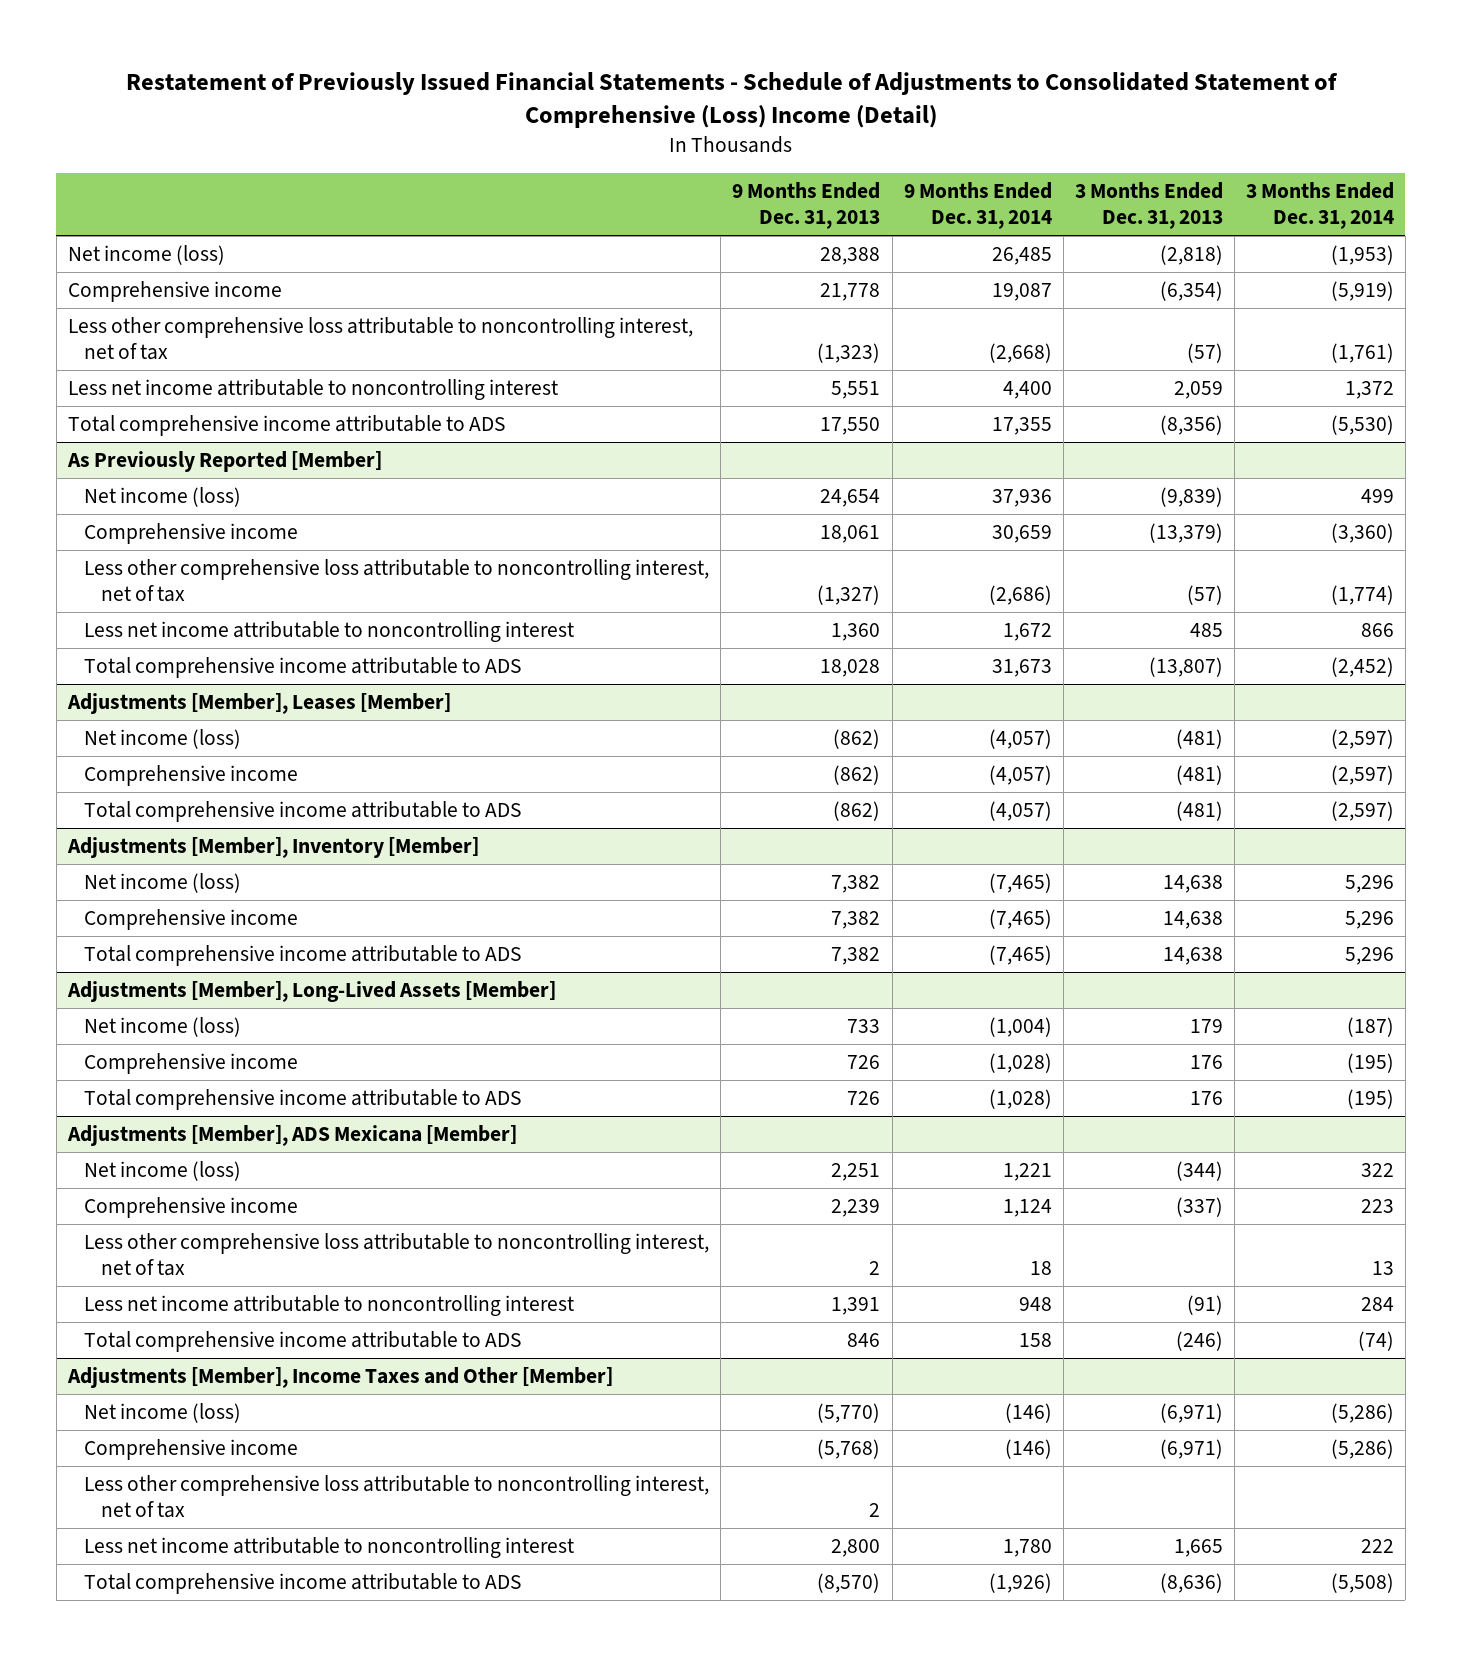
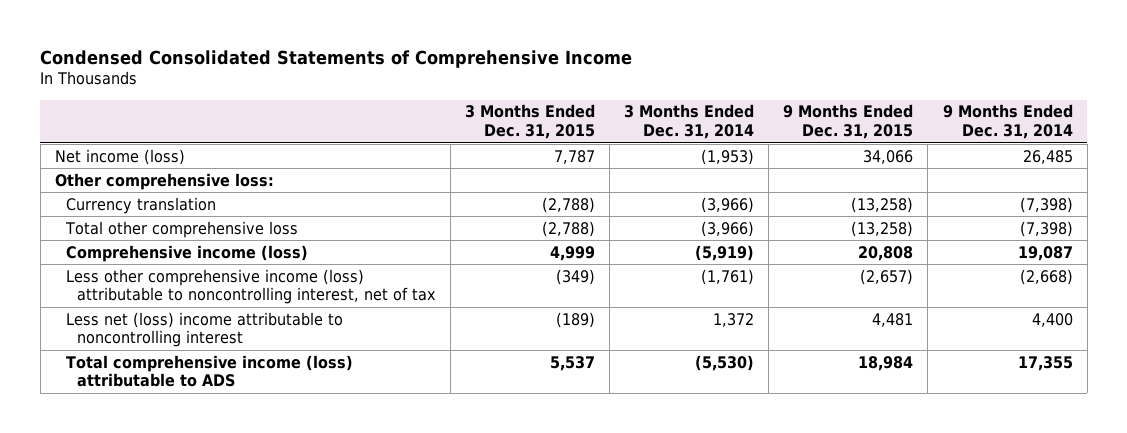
- Restatement of Previously Issued Financial Statements - Schedule of Adjustments to Consolidated Statement of Comprehensive (Loss) Income (Detail)
+ Condensed Consolidated Statements of Comprehensive Income
- | 9 Months Ended Dec. 31, 2013 | 9 Months Ended Dec. 31, 2014 | 3 Months Ended Dec. 31, 2013 | 3 Months Ended Dec. 31, 2014
+ | 3 Months Ended Dec. 31, 2015 | 3 Months Ended Dec. 31, 2014 | 9 Months Ended Dec. 31, 2015 | 9 Months Ended Dec. 31, 2014
- Comprehensive income | 21,778 | 19,087 | (6,354) | (5,919)
- Less other comprehensive loss attributable to noncontrolling interest, net of tax | (1,323) | (2,668) | (57) | (1,761)
- Less net income attributable to noncontrolling interest | 5,551 | 4,400 | 2,059 | 1,372
- Total comprehensive income attributable to ADS | 17,550 | 17,355 | (8,356) | (5,530)
- As Previously Reported [Member]
- Net income (loss) | 24,654 | 37,936 | (9,839) | 499
- Comprehensive income | 18,061 | 30,659 | (13,379) | (3,360)
- Less other comprehensive loss attributable to noncontrolling interest, net of tax | (1,327) | (2,686) | (57) | (1,774)
- Less net income attributable to noncontrolling interest | 1,360 | 1,672 | 485 | 866
- Total comprehensive income attributable to ADS | 18,028 | 31,673 | (13,807) | (2,452)
- Adjustments [Member], Leases [Member]
- Net income (loss) | (862) | (4,057) | (481) | (2,597)
- Comprehensive income | (862) | (4,057) | (481) | (2,597)
- Total comprehensive income attributable to ADS | (862) | (4,057) | (481) | (2,597)
- Adjustments [Member], Inventory [Member]
- Net income (loss) | 7,382 | (7,465) | 14,638 | 5,296
- Comprehensive income | 7,382 | (7,465) | 14,638 | 5,296
- Total comprehensive income attributable to ADS | 7,382 | (7,465) | 14,638 | 5,296
- Adjustments [Member], Long-Lived Assets [Member]
- Net income (loss) | 733 | (1,004) | 179 | (187)
- Comprehensive income | 726 | (1,028) | 176 | (195)
- Total comprehensive income attributable to ADS | 726 | (1,028) | 176 | (195)
- Adjustments [Member], ADS Mexicana [Member]
- Net income (loss) | 2,251 | 1,221 | (344) | 322
- Comprehensive income | 2,239 | 1,124 | (337) | 223
- Less other comprehensive loss attributable to noncontrolling interest, net of tax | 2 | 18 | | 13
- Less net income attributable to noncontrolling interest | 1,391 | 948 | (91) | 284
- Total comprehensive income attributable to ADS | 846 | 158 | (246) | (74)
- Adjustments [Member], Income Taxes and Other [Member]
- Net income (loss) | (5,770) | (146) | (6,971) | (5,286)
- Comprehensive income | (5,768) | (146) | (6,971) | (5,286)
- Less other comprehensive loss attributable to noncontrolling interest, net of tax | 2 | | |
- Less net income attributable to noncontrolling interest | 2,800 | 1,780 | 1,665 | 222
- Total comprehensive income attributable to ADS | (8,570) | (1,926) | (8,636) | (5,508)
+ Other comprehensive loss:
+ Currency translation | (2,788) | (3,966) | (13,258) | (7,398)
+ Total other comprehensive loss | (2,788) | (3,966) | (13,258) | (7,398)
+ Comprehensive income (loss) | 4,999 | (5,919) | 20,808 | 19,087
+ Less other comprehensive income (loss) attributable to noncontrolling interest, net of tax | (349) | (1,761) | (2,657) | (2,668)
+ Less net (loss) income attributable to noncontrolling interest | (189) | 1,372 | 4,481 | 4,400
+ Total comprehensive income (loss) attributable to ADS | 5,537 | (5,530) | 18,984 | 17,355

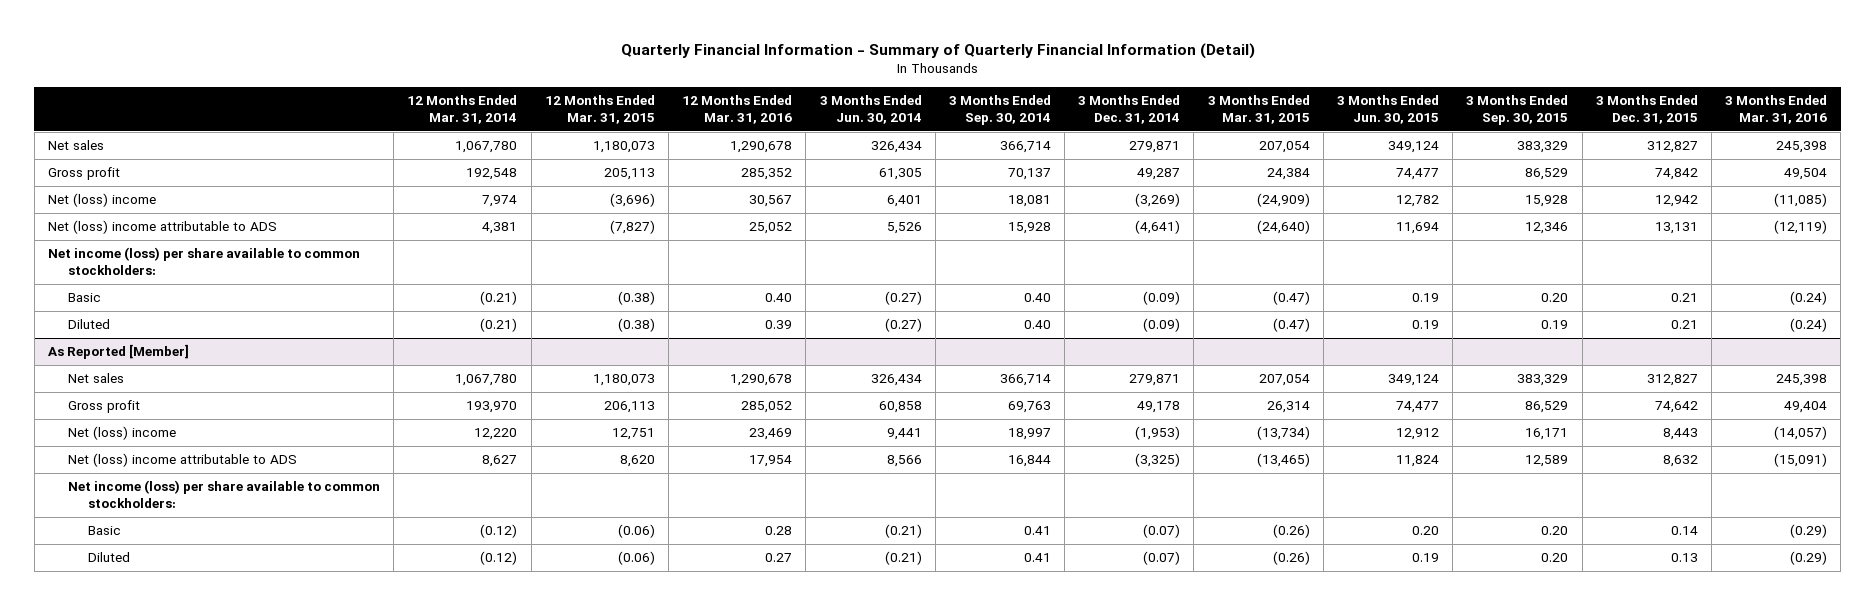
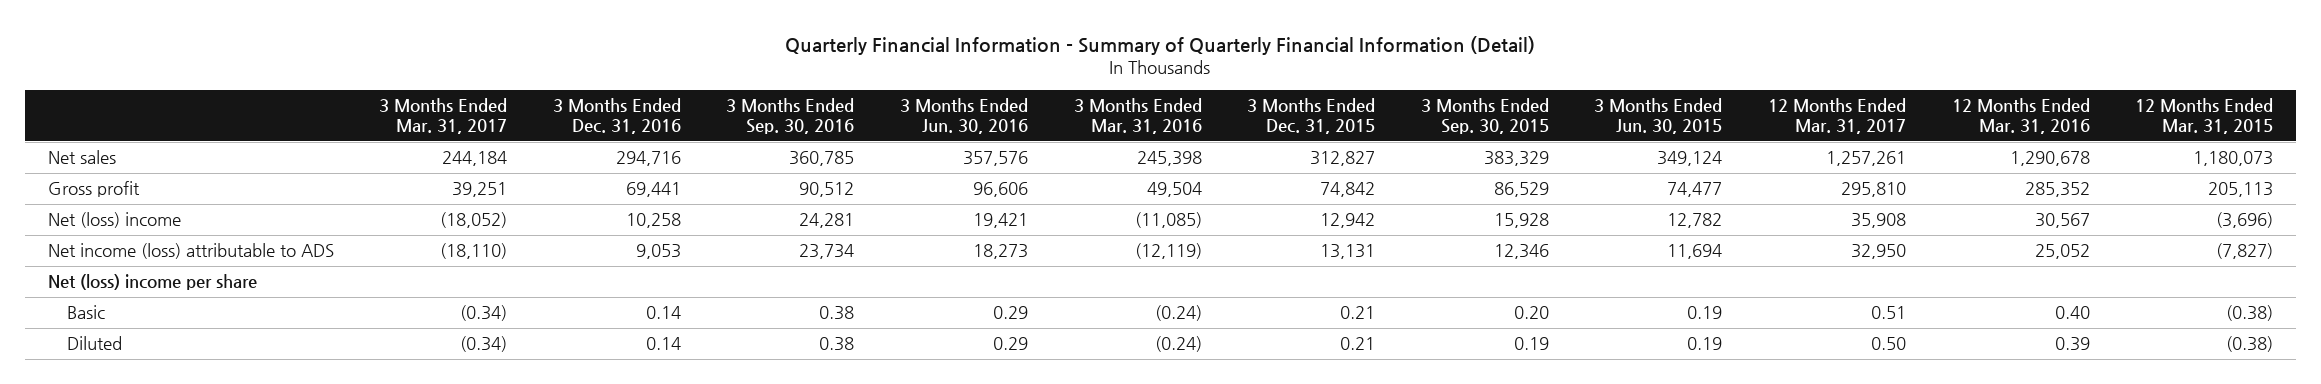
- | 12 Months Ended Mar. 31, 2014 | 12 Months Ended Mar. 31, 2015 | 12 Months Ended Mar. 31, 2016 | 3 Months Ended Jun. 30, 2014 | 3 Months Ended Sep. 30, 2014 | 3 Months Ended Dec. 31, 2014 | 3 Months Ended Mar. 31, 2015 | 3 Months Ended Jun. 30, 2015 | 3 Months Ended Sep. 30, 2015 | 3 Months Ended Dec. 31, 2015 | 3 Months Ended Mar. 31, 2016
+ | 3 Months Ended Mar. 31, 2017 | 3 Months Ended Dec. 31, 2016 | 3 Months Ended Sep. 30, 2016 | 3 Months Ended Jun. 30, 2016 | 3 Months Ended Mar. 31, 2016 | 3 Months Ended Dec. 31, 2015 | 3 Months Ended Sep. 30, 2015 | 3 Months Ended Jun. 30, 2015 | 12 Months Ended Mar. 31, 2017 | 12 Months Ended Mar. 31, 2016 | 12 Months Ended Mar. 31, 2015
- Net (loss) income attributable to ADS | 4,381 | (7,827) | 25,052 | 5,526 | 15,928 | (4,641) | (24,640) | 11,694 | 12,346 | 13,131 | (12,119)
- Net income (loss) per share available to common stockholders:
+ Net income (loss) attributable to ADS | (18,110) | 9,053 | 23,734 | 18,273 | (12,119) | 13,131 | 12,346 | 11,694 | 32,950 | 25,052 | (7,827)
+ Net (loss) income per share
- As Reported [Member]
- Net sales | 1,067,780 | 1,180,073 | 1,290,678 | 326,434 | 366,714 | 279,871 | 207,054 | 349,124 | 383,329 | 312,827 | 245,398
- Gross profit | 193,970 | 206,113 | 285,052 | 60,858 | 69,763 | 49,178 | 26,314 | 74,477 | 86,529 | 74,642 | 49,404
- Net (loss) income | 12,220 | 12,751 | 23,469 | 9,441 | 18,997 | (1,953) | (13,734) | 12,912 | 16,171 | 8,443 | (14,057)
- Net (loss) income attributable to ADS | 8,627 | 8,620 | 17,954 | 8,566 | 16,844 | (3,325) | (13,465) | 11,824 | 12,589 | 8,632 | (15,091)
- Net income (loss) per share available to common stockholders:
- Basic | (0.12) | (0.06) | 0.28 | (0.21) | 0.41 | (0.07) | (0.26) | 0.20 | 0.20 | 0.14 | (0.29)
- Diluted | (0.12) | (0.06) | 0.27 | (0.21) | 0.41 | (0.07) | (0.26) | 0.19 | 0.20 | 0.13 | (0.29)

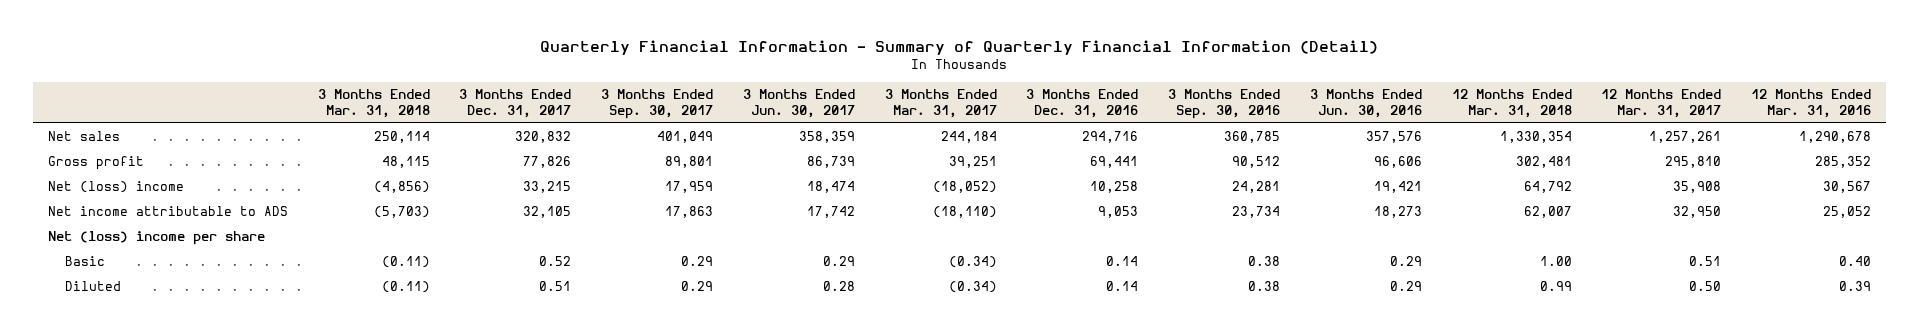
- | 3 Months Ended Mar. 31, 2017 | 3 Months Ended Dec. 31, 2016 | 3 Months Ended Sep. 30, 2016 | 3 Months Ended Jun. 30, 2016 | 3 Months Ended Mar. 31, 2016 | 3 Months Ended Dec. 31, 2015 | 3 Months Ended Sep. 30, 2015 | 3 Months Ended Jun. 30, 2015 | 12 Months Ended Mar. 31, 2017 | 12 Months Ended Mar. 31, 2016 | 12 Months Ended Mar. 31, 2015
+ | 3 Months Ended Mar. 31, 2018 | 3 Months Ended Dec. 31, 2017 | 3 Months Ended Sep. 30, 2017 | 3 Months Ended Jun. 30, 2017 | 3 Months Ended Mar. 31, 2017 | 3 Months Ended Dec. 31, 2016 | 3 Months Ended Sep. 30, 2016 | 3 Months Ended Jun. 30, 2016 | 12 Months Ended Mar. 31, 2018 | 12 Months Ended Mar. 31, 2017 | 12 Months Ended Mar. 31, 2016
- Net income (loss) attributable to ADS | (18,110) | 9,053 | 23,734 | 18,273 | (12,119) | 13,131 | 12,346 | 11,694 | 32,950 | 25,052 | (7,827)
+ Net income attributable to ADS | (5,703) | 32,105 | 17,863 | 17,742 | (18,110) | 9,053 | 23,734 | 18,273 | 62,007 | 32,950 | 25,052

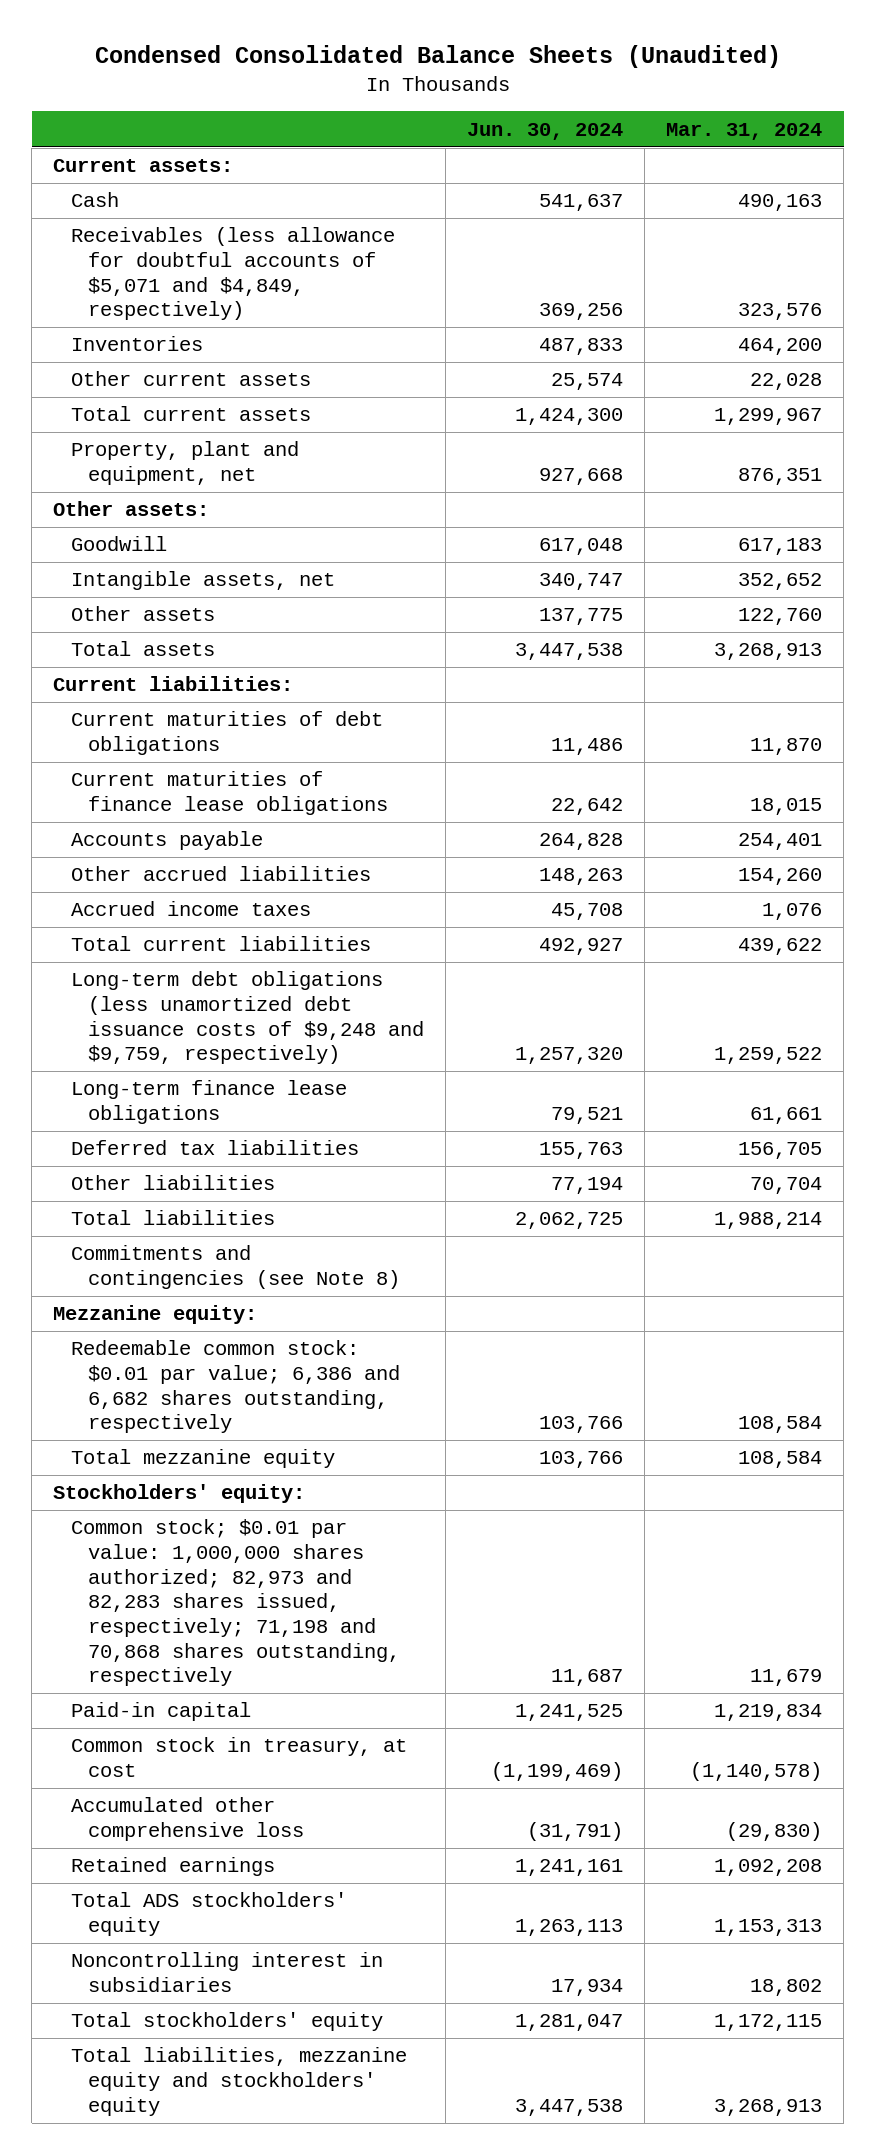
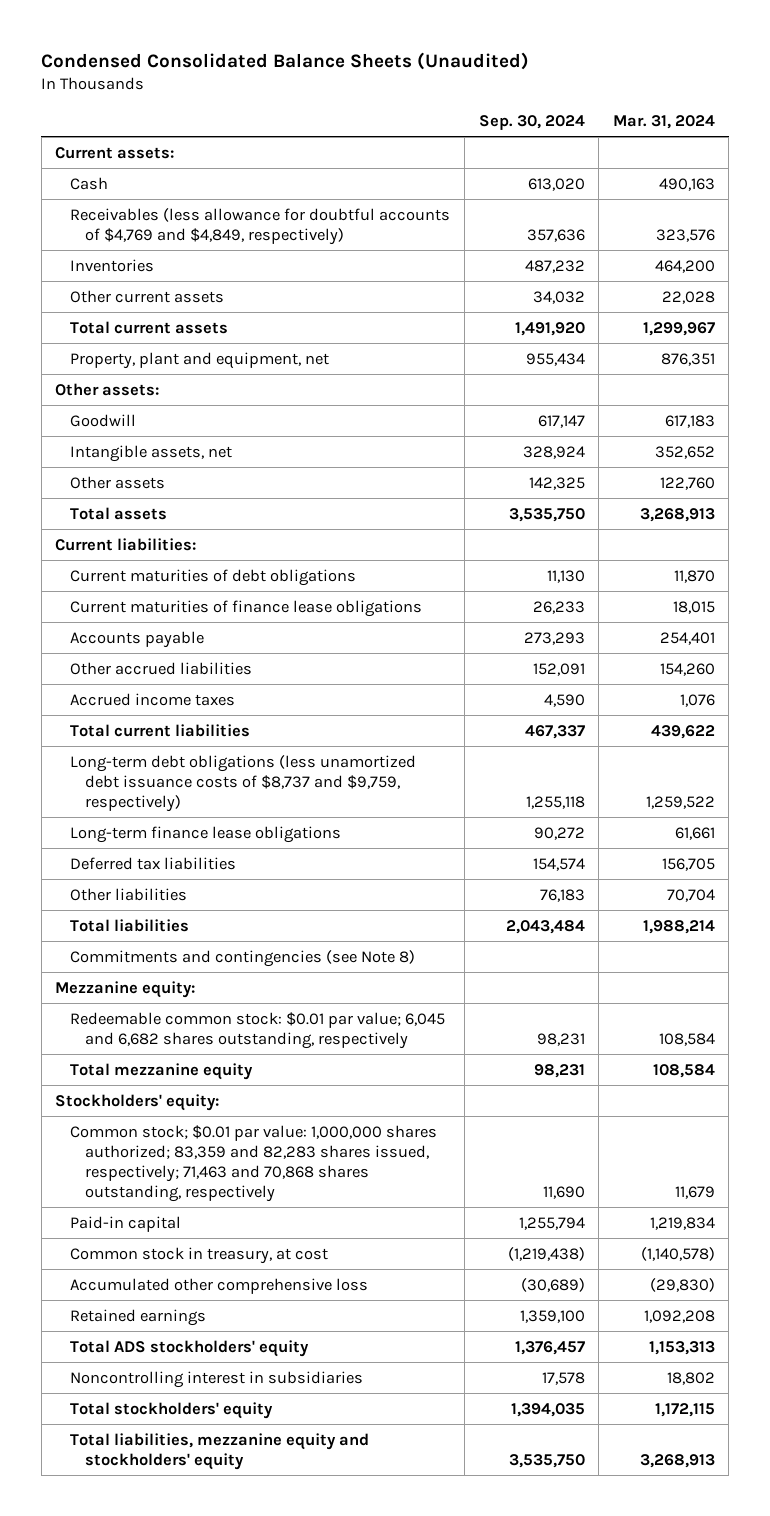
- | Jun. 30, 2024 | Mar. 31, 2024
+ | Sep. 30, 2024 | Mar. 31, 2024
- Receivables (less allowance for doubtful accounts of $5,071 and $4,849, respectively) | 369,256 | 323,576
+ Receivables (less allowance for doubtful accounts of $4,769 and $4,849, respectively) | 357,636 | 323,576
- Long-term debt obligations (less unamortized debt issuance costs of $9,248 and $9,759, respectively) | 1,257,320 | 1,259,522
+ Long-term debt obligations (less unamortized debt issuance costs of $8,737 and $9,759, respectively) | 1,255,118 | 1,259,522
- Redeemable common stock: $0.01 par value; 6,386 and 6,682 shares outstanding, respectively | 103,766 | 108,584
+ Redeemable common stock: $0.01 par value; 6,045 and 6,682 shares outstanding, respectively | 98,231 | 108,584
- Common stock; $0.01 par value: 1,000,000 shares authorized; 82,973 and 82,283 shares issued, respectively; 71,198 and 70,868 shares outstanding, respectively | 11,687 | 11,679
+ Common stock; $0.01 par value: 1,000,000 shares authorized; 83,359 and 82,283 shares issued, respectively; 71,463 and 70,868 shares outstanding, respectively | 11,690 | 11,679

